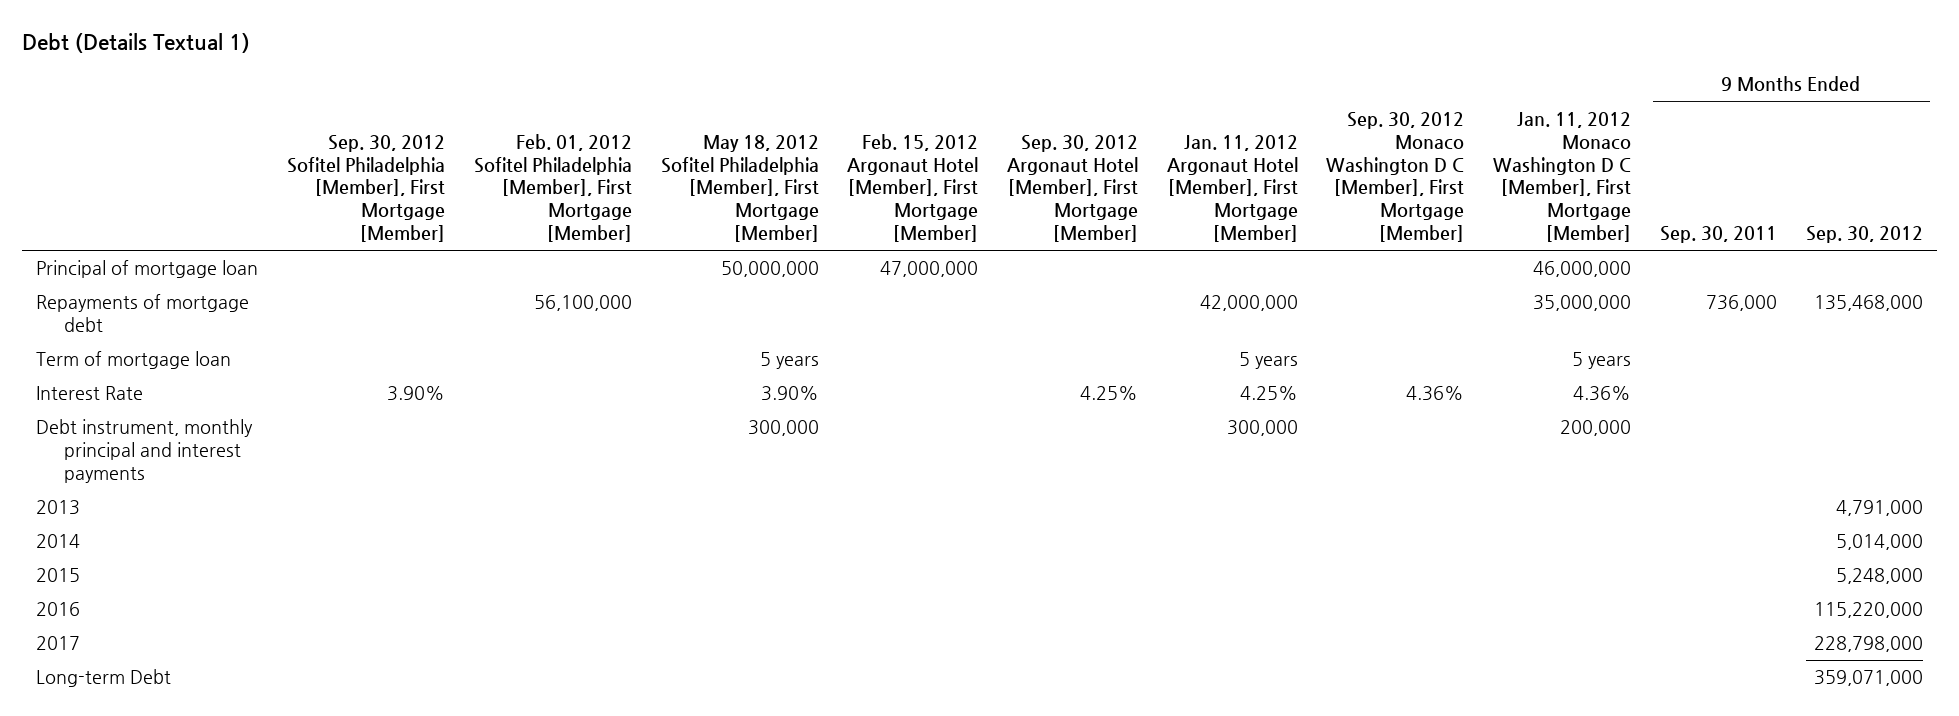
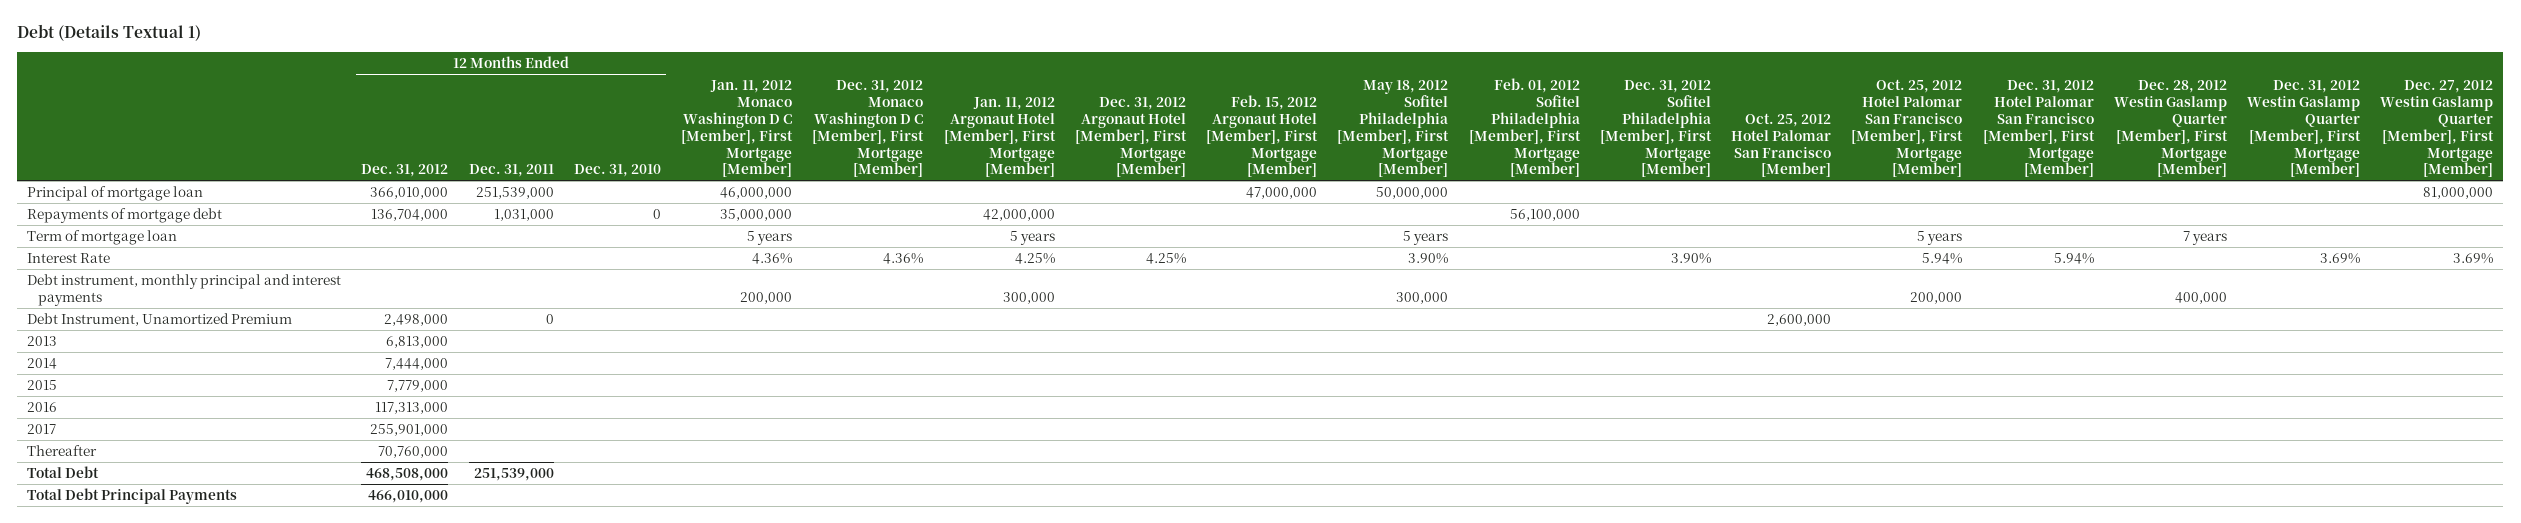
- | Sep. 30, 2012 Sofitel Philadelphia [Member], First Mortgage [Member] | Feb. 01, 2012 Sofitel Philadelphia [Member], First Mortgage [Member] | May 18, 2012 Sofitel Philadelphia [Member], First Mortgage [Member] | Feb. 15, 2012 Argonaut Hotel [Member], First Mortgage [Member] | Sep. 30, 2012 Argonaut Hotel [Member], First Mortgage [Member] | Jan. 11, 2012 Argonaut Hotel [Member], First Mortgage [Member] | Sep. 30, 2012 Monaco Washington D C [Member], First Mortgage [Member] | Jan. 11, 2012 Monaco Washington D C [Member], First Mortgage [Member] | 9 Months Ended Sep. 30, 2011 | 9 Months Ended Sep. 30, 2012
+ | 12 Months Ended Dec. 31, 2012 | 12 Months Ended Dec. 31, 2011 | 12 Months Ended Dec. 31, 2010 | Jan. 11, 2012 Monaco Washington D C [Member], First Mortgage [Member] | Dec. 31, 2012 Monaco Washington D C [Member], First Mortgage [Member] | Jan. 11, 2012 Argonaut Hotel [Member], First Mortgage [Member] | Dec. 31, 2012 Argonaut Hotel [Member], First Mortgage [Member] | Feb. 15, 2012 Argonaut Hotel [Member], First Mortgage [Member] | May 18, 2012 Sofitel Philadelphia [Member], First Mortgage [Member] | Feb. 01, 2012 Sofitel Philadelphia [Member], First Mortgage [Member] | Dec. 31, 2012 Sofitel Philadelphia [Member], First Mortgage [Member] | Oct. 25, 2012 Hotel Palomar San Francisco [Member] | Oct. 25, 2012 Hotel Palomar San Francisco [Member], First Mortgage [Member] | Dec. 31, 2012 Hotel Palomar San Francisco [Member], First Mortgage [Member] | Dec. 28, 2012 Westin Gaslamp Quarter [Member], First Mortgage [Member] | Dec. 31, 2012 Westin Gaslamp Quarter [Member], First Mortgage [Member] | Dec. 27, 2012 Westin Gaslamp Quarter [Member], First Mortgage [Member]
+ Debt Instrument, Unamortized Premium | 2,498,000 | 0 | | | | | | | | | | 2,600,000 | | | | |
- Long-term Debt | | | | | | | | | | 359,071,000
+ Thereafter | 70,760,000 | | | | | | | | | | | | | | | |
+ Total Debt | 468,508,000 | 251,539,000 | | | | | | | | | | | | | | |
+ Total Debt Principal Payments | 466,010,000 | | | | | | | | | | | | | | | |

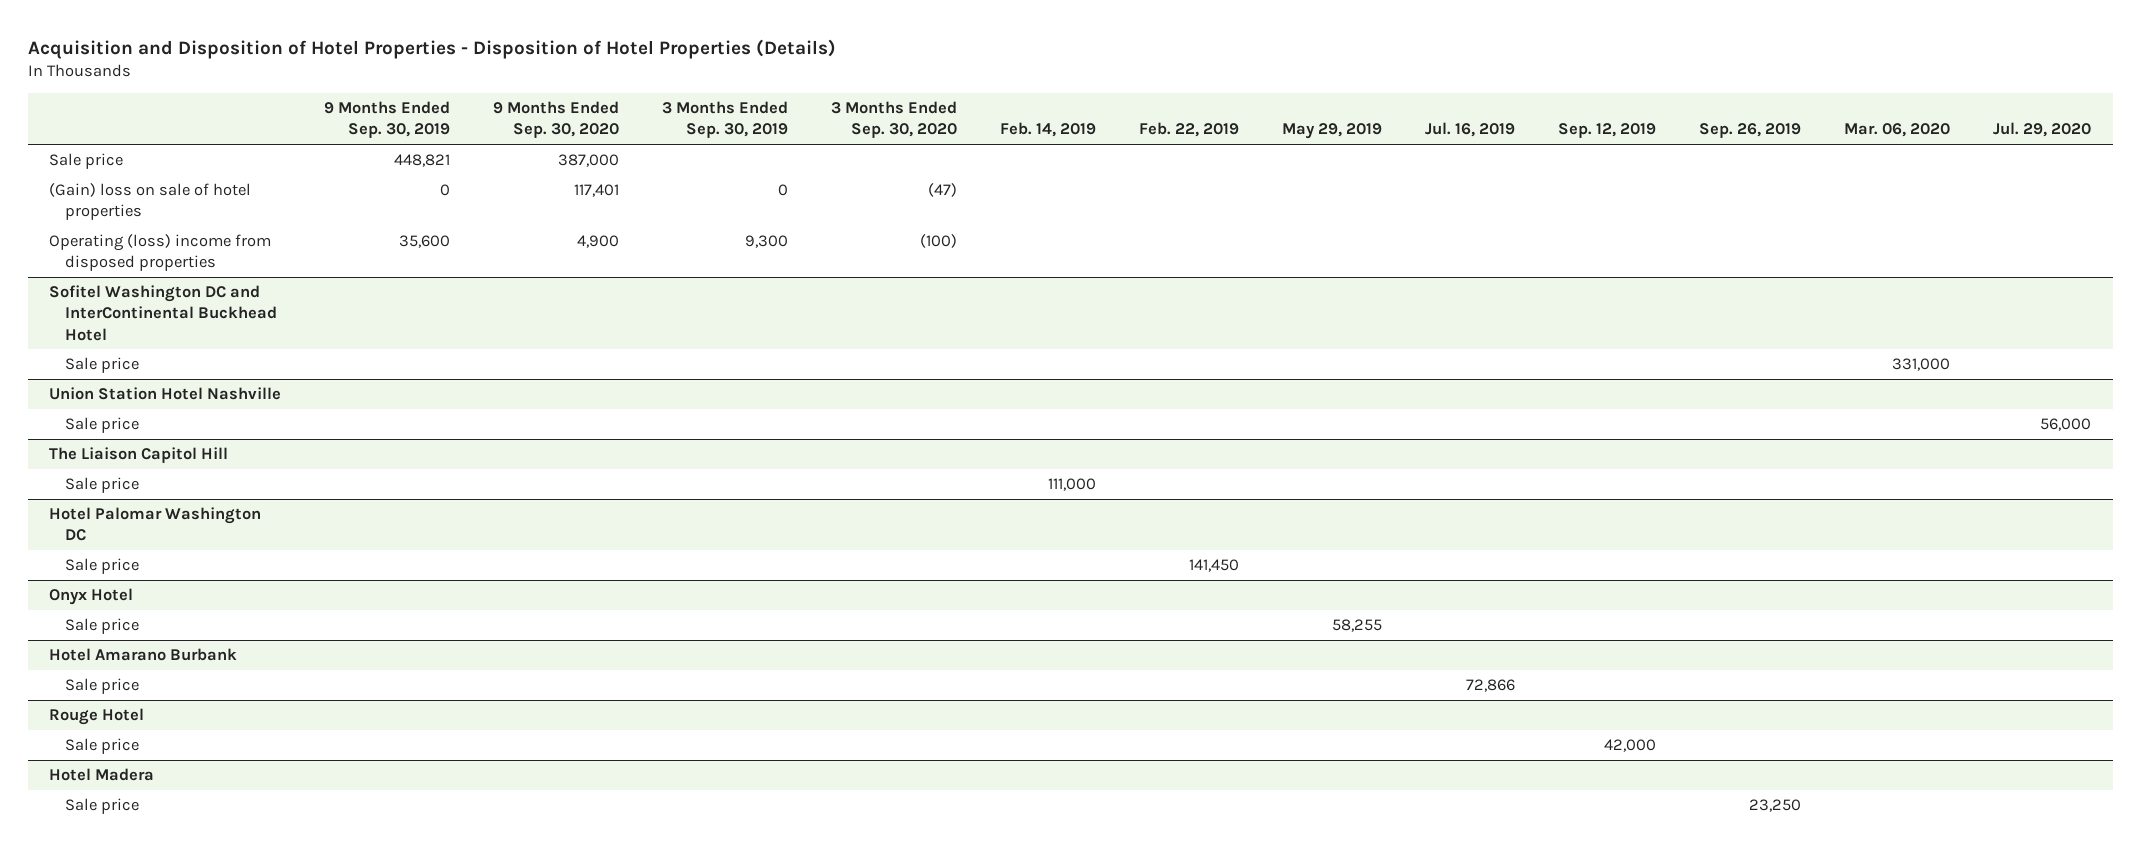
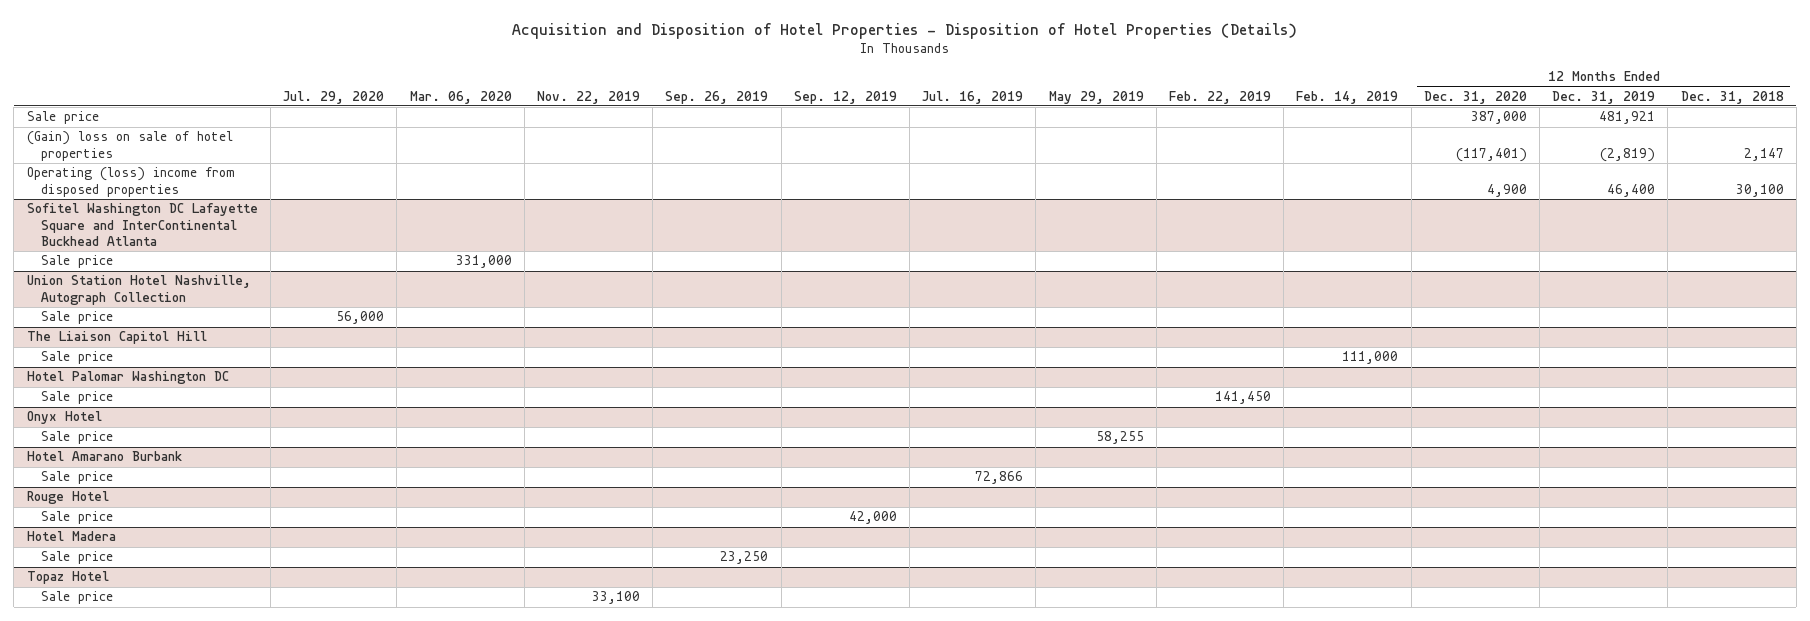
- | 9 Months Ended Sep. 30, 2019 | 9 Months Ended Sep. 30, 2020 | 3 Months Ended Sep. 30, 2019 | 3 Months Ended Sep. 30, 2020 | Feb. 14, 2019 | Feb. 22, 2019 | May 29, 2019 | Jul. 16, 2019 | Sep. 12, 2019 | Sep. 26, 2019 | Mar. 06, 2020 | Jul. 29, 2020
+ | Jul. 29, 2020 | Mar. 06, 2020 | Nov. 22, 2019 | Sep. 26, 2019 | Sep. 12, 2019 | Jul. 16, 2019 | May 29, 2019 | Feb. 22, 2019 | Feb. 14, 2019 | 12 Months Ended Dec. 31, 2020 | 12 Months Ended Dec. 31, 2019 | 12 Months Ended Dec. 31, 2018
- Sofitel Washington DC and InterContinental Buckhead Hotel
+ Sofitel Washington DC Lafayette Square and InterContinental Buckhead Atlanta
- Union Station Hotel Nashville
+ Union Station Hotel Nashville, Autograph Collection
+ Topaz Hotel
+ Sale price | | | 33,100 | | | | | | | | |

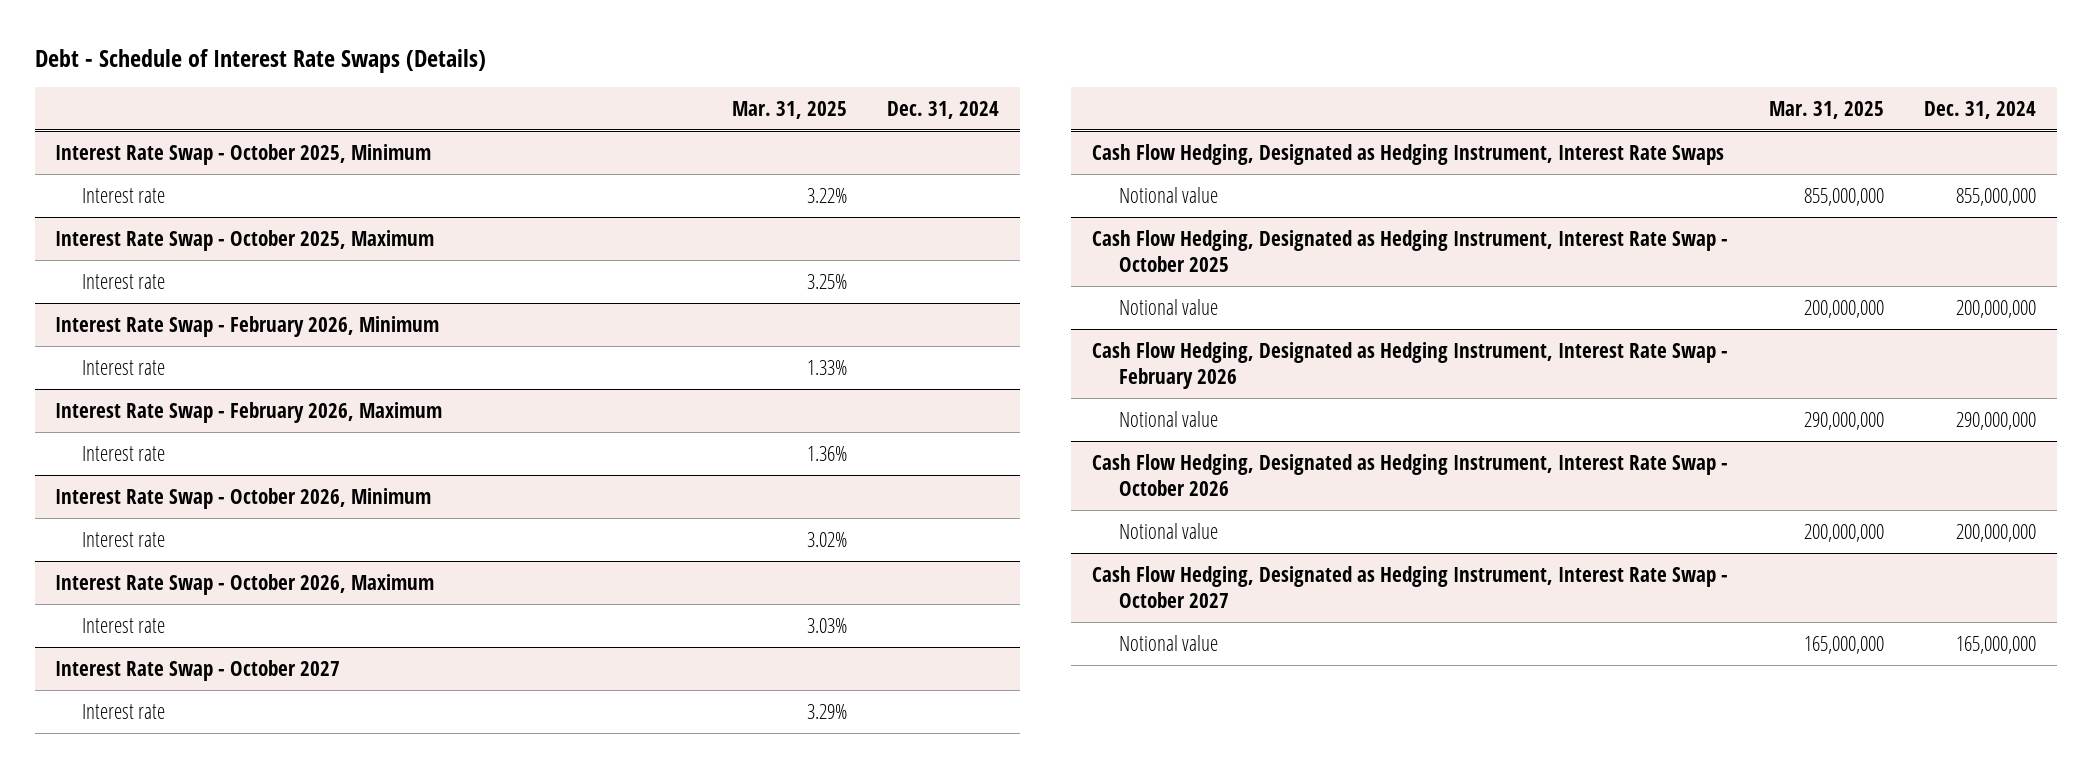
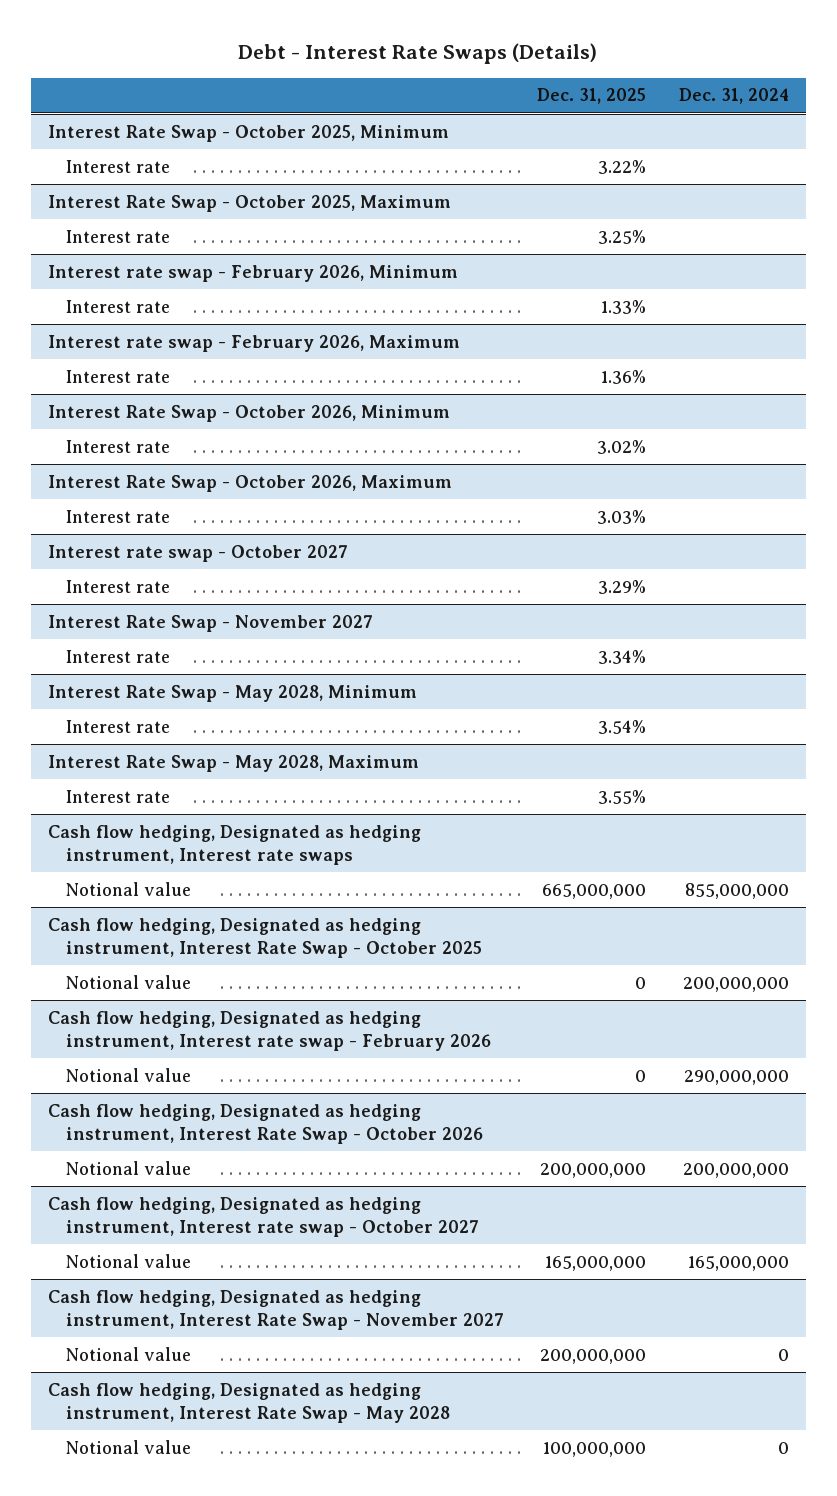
- Debt - Schedule of Interest Rate Swaps (Details)
+ Debt - Interest Rate Swaps (Details)
- | Mar. 31, 2025 | Dec. 31, 2024
+ | Dec. 31, 2025 | Dec. 31, 2024
- Interest Rate Swap - February 2026, Minimum
+ Interest rate swap - February 2026, Minimum
- Interest Rate Swap - February 2026, Maximum
+ Interest rate swap - February 2026, Maximum
- Interest Rate Swap - October 2027
+ Interest rate swap - October 2027
- Cash Flow Hedging, Designated as Hedging Instrument, Interest Rate Swaps
+ Interest Rate Swap - November 2027
+ Interest rate | 3.34% |
+ Interest Rate Swap - May 2028, Minimum
+ Interest rate | 3.54% |
+ Interest Rate Swap - May 2028, Maximum
+ Interest rate | 3.55% |
+ Cash flow hedging, Designated as hedging instrument, Interest rate swaps
- Cash Flow Hedging, Designated as Hedging Instrument, Interest Rate Swap - October 2025
+ Cash flow hedging, Designated as hedging instrument, Interest Rate Swap - October 2025
- Cash Flow Hedging, Designated as Hedging Instrument, Interest Rate Swap - February 2026
+ Cash flow hedging, Designated as hedging instrument, Interest rate swap - February 2026
- Cash Flow Hedging, Designated as Hedging Instrument, Interest Rate Swap - October 2026
+ Cash flow hedging, Designated as hedging instrument, Interest Rate Swap - October 2026
- Cash Flow Hedging, Designated as Hedging Instrument, Interest Rate Swap - October 2027
+ Cash flow hedging, Designated as hedging instrument, Interest rate swap - October 2027
+ Cash flow hedging, Designated as hedging instrument, Interest Rate Swap - November 2027
+ Notional value | 200,000,000 | 0
+ Cash flow hedging, Designated as hedging instrument, Interest Rate Swap - May 2028
+ Notional value | 100,000,000 | 0

